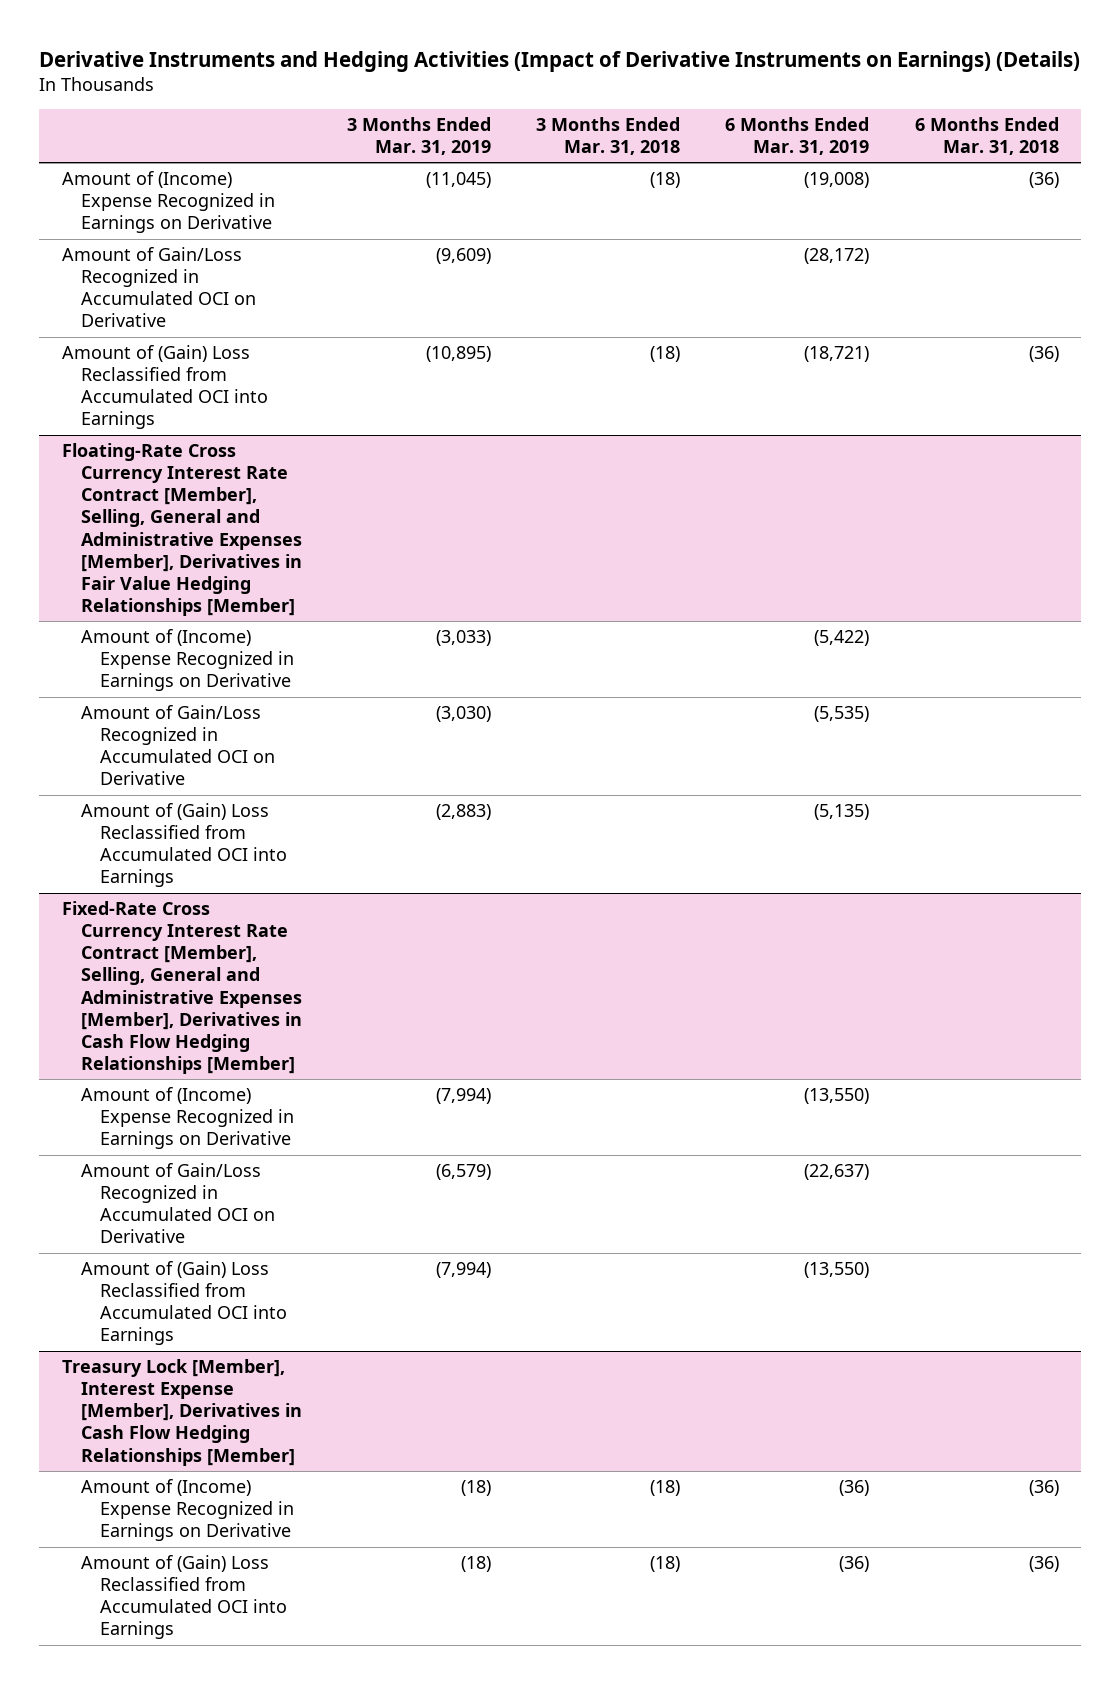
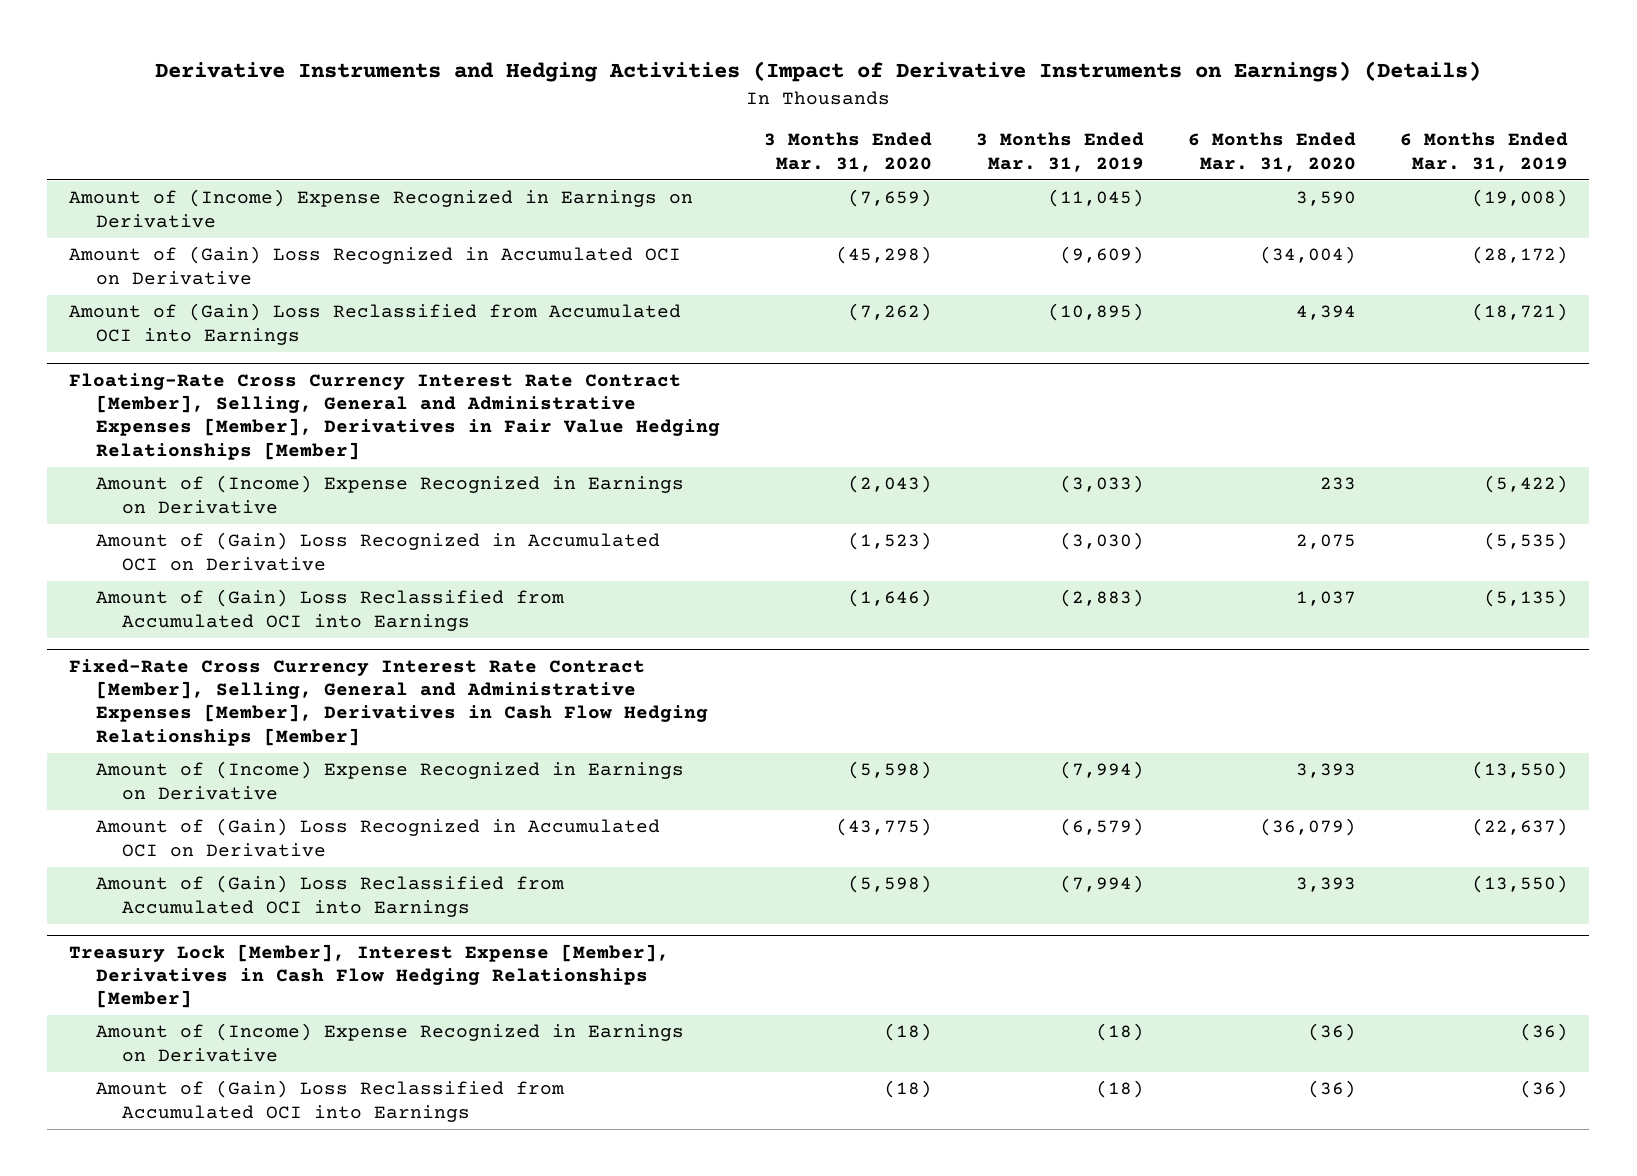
- | 3 Months Ended Mar. 31, 2019 | 3 Months Ended Mar. 31, 2018 | 6 Months Ended Mar. 31, 2019 | 6 Months Ended Mar. 31, 2018
+ | 3 Months Ended Mar. 31, 2020 | 3 Months Ended Mar. 31, 2019 | 6 Months Ended Mar. 31, 2020 | 6 Months Ended Mar. 31, 2019
- Amount of Gain/Loss Recognized in Accumulated OCI on Derivative | (9,609) | | (28,172) |
+ Amount of (Gain) Loss Recognized in Accumulated OCI on Derivative | (45,298) | (9,609) | (34,004) | (28,172)
@ Floating-Rate Cross Currency Interest Rate Contract [Member], Selling, General and Administrative Expenses [Member], Derivatives in Fair Value Hedging Relationships [Member]
- Amount of Gain/Loss Recognized in Accumulated OCI on Derivative | (3,030) | | (5,535) |
+ Amount of (Gain) Loss Recognized in Accumulated OCI on Derivative | (1,523) | (3,030) | 2,075 | (5,535)
@ Fixed-Rate Cross Currency Interest Rate Contract [Member], Selling, General and Administrative Expenses [Member], Derivatives in Cash Flow Hedging Relationships [Member]
- Amount of Gain/Loss Recognized in Accumulated OCI on Derivative | (6,579) | | (22,637) |
+ Amount of (Gain) Loss Recognized in Accumulated OCI on Derivative | (43,775) | (6,579) | (36,079) | (22,637)

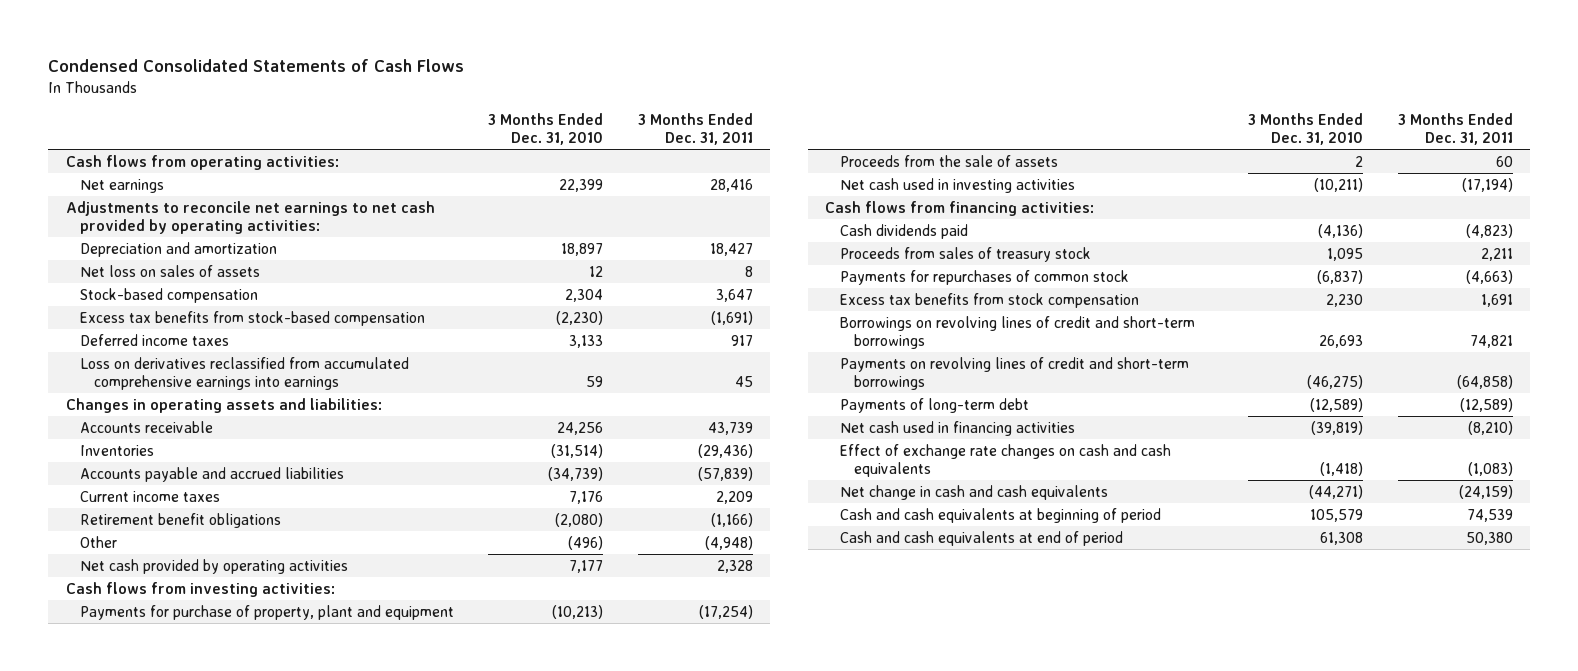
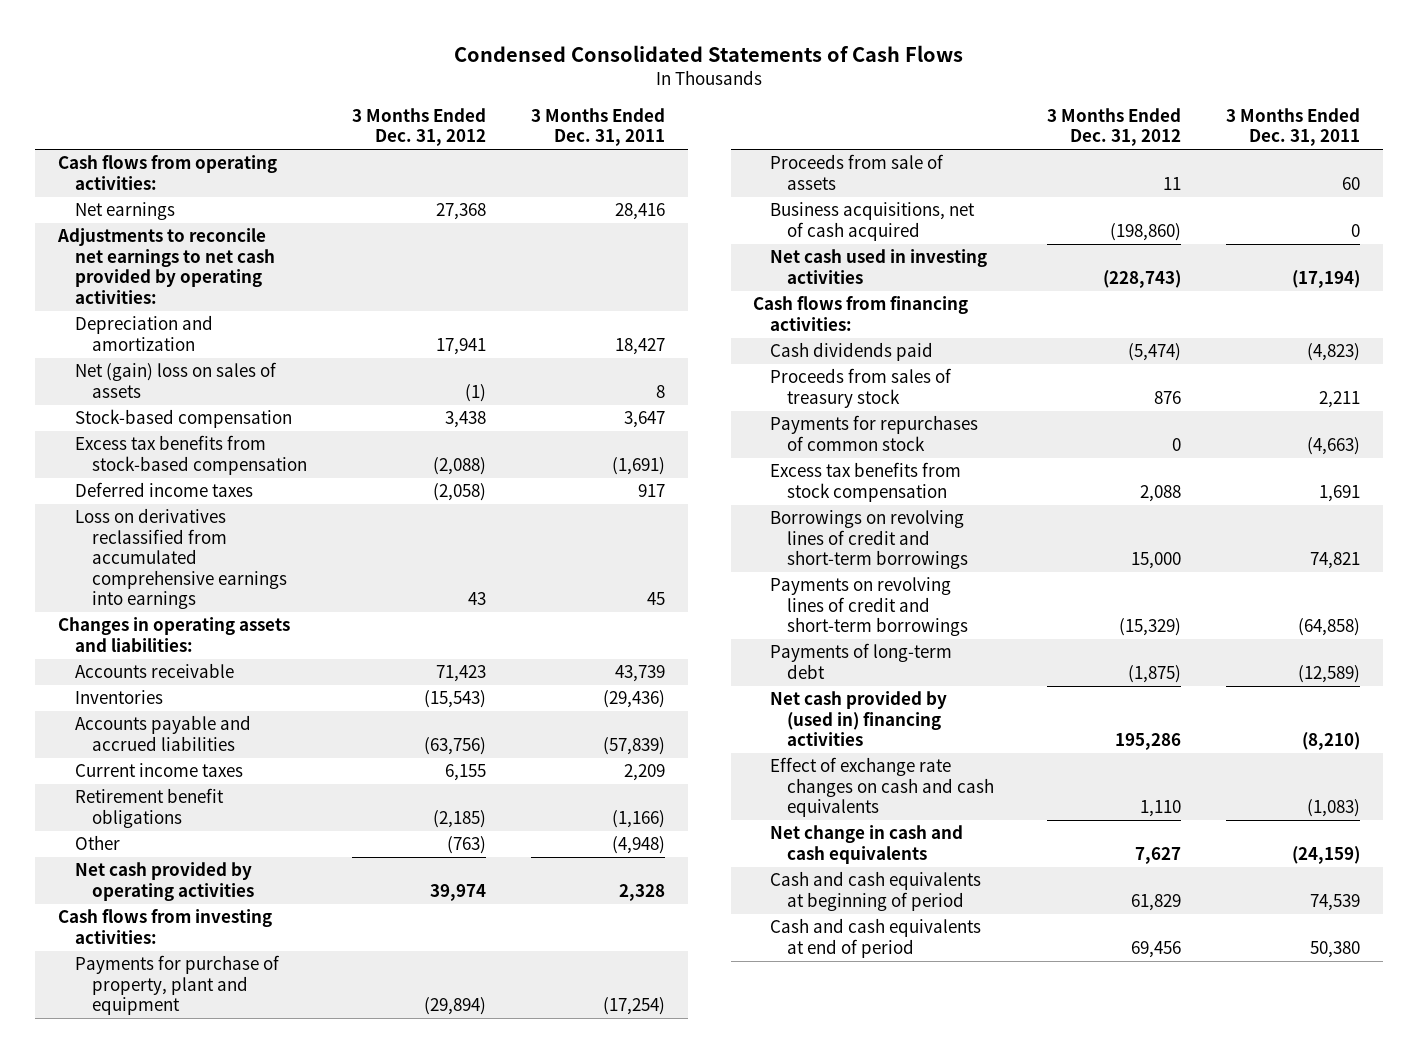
- | 3 Months Ended Dec. 31, 2010 | 3 Months Ended Dec. 31, 2011
+ | 3 Months Ended Dec. 31, 2012 | 3 Months Ended Dec. 31, 2011
- Net loss on sales of assets | 12 | 8
+ Net (gain) loss on sales of assets | (1) | 8
- Proceeds from the sale of assets | 2 | 60
+ Proceeds from sale of assets | 11 | 60
+ Business acquisitions, net of cash acquired | (198,860) | 0
- Net cash used in financing activities | (39,819) | (8,210)
+ Net cash provided by (used in) financing activities | 195,286 | (8,210)

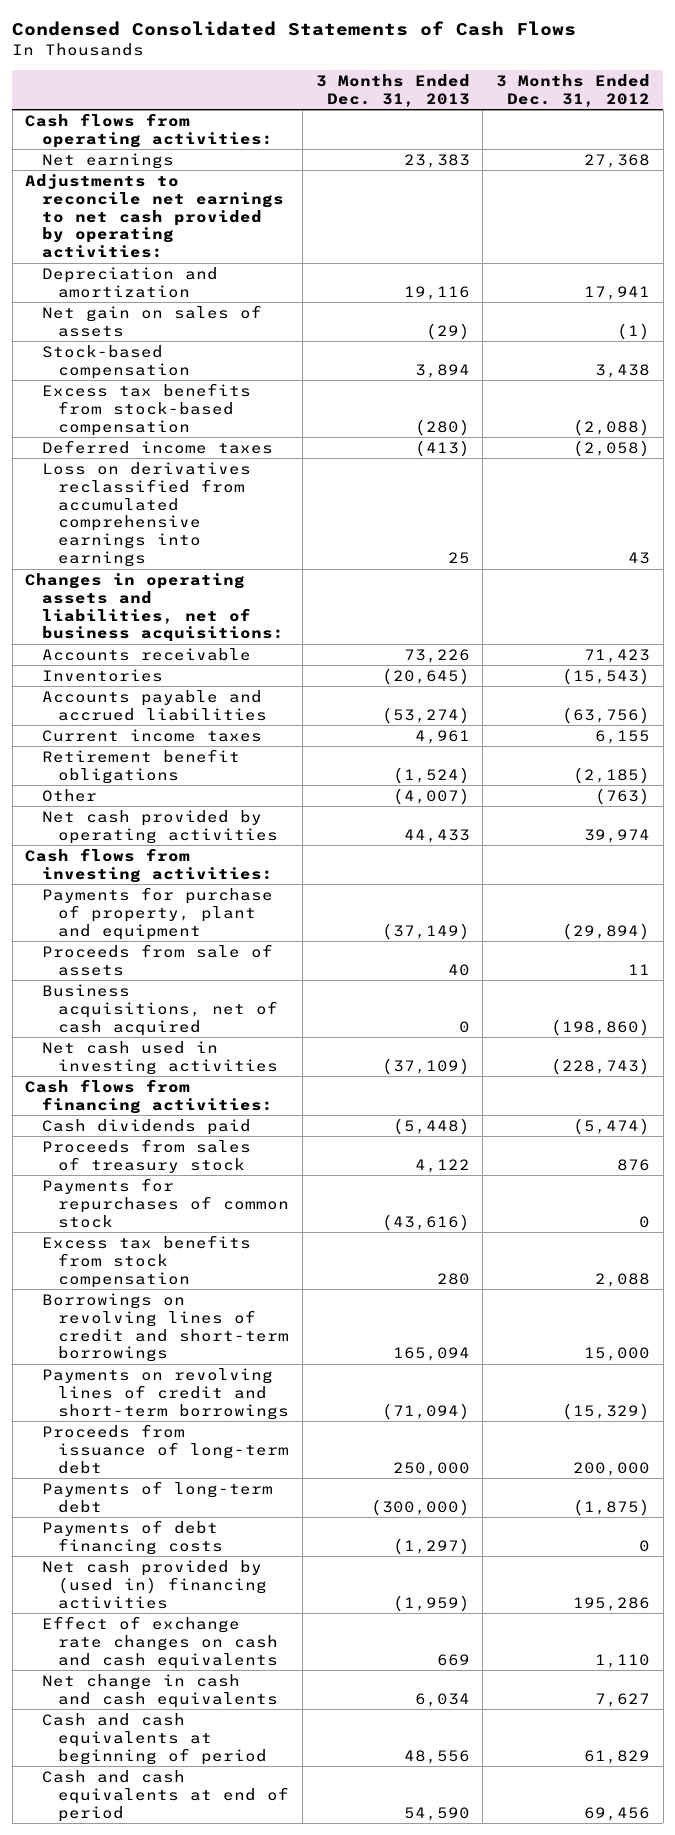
- | 3 Months Ended Dec. 31, 2012 | 3 Months Ended Dec. 31, 2011
+ | 3 Months Ended Dec. 31, 2013 | 3 Months Ended Dec. 31, 2012
- Net (gain) loss on sales of assets | (1) | 8
+ Net gain on sales of assets | (29) | (1)
- Changes in operating assets and liabilities:
+ Changes in operating assets and liabilities, net of business acquisitions:
+ Proceeds from issuance of long-term debt | 250,000 | 200,000
+ Payments of debt financing costs | (1,297) | 0

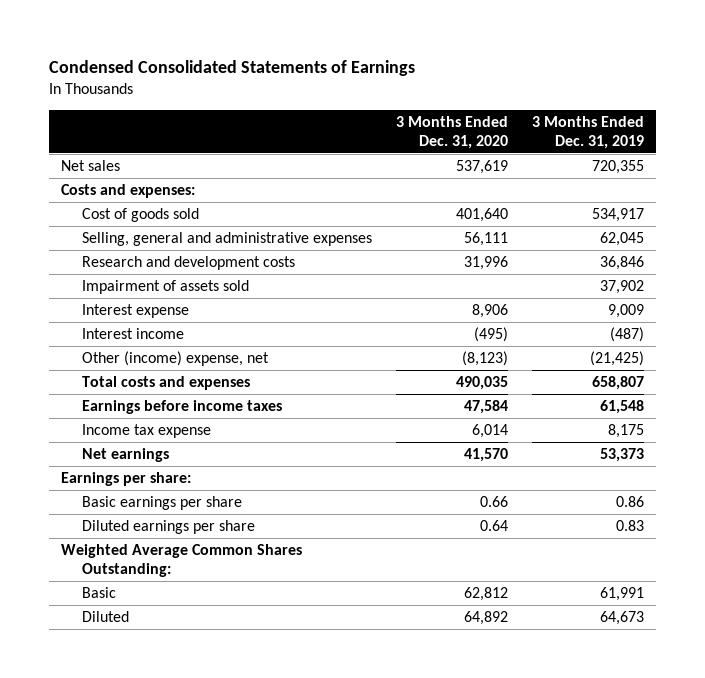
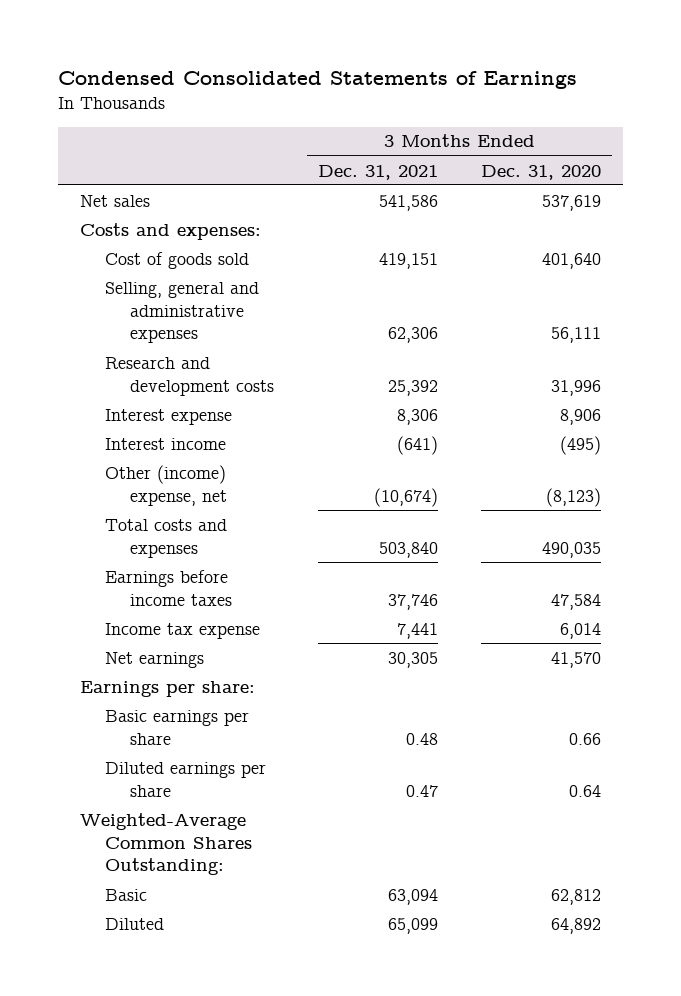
- | 3 Months Ended Dec. 31, 2020 | 3 Months Ended Dec. 31, 2019
+ | 3 Months Ended Dec. 31, 2021 | 3 Months Ended Dec. 31, 2020
- Impairment of assets sold | | 37,902
- Weighted Average Common Shares Outstanding:
+ Weighted-Average Common Shares Outstanding:

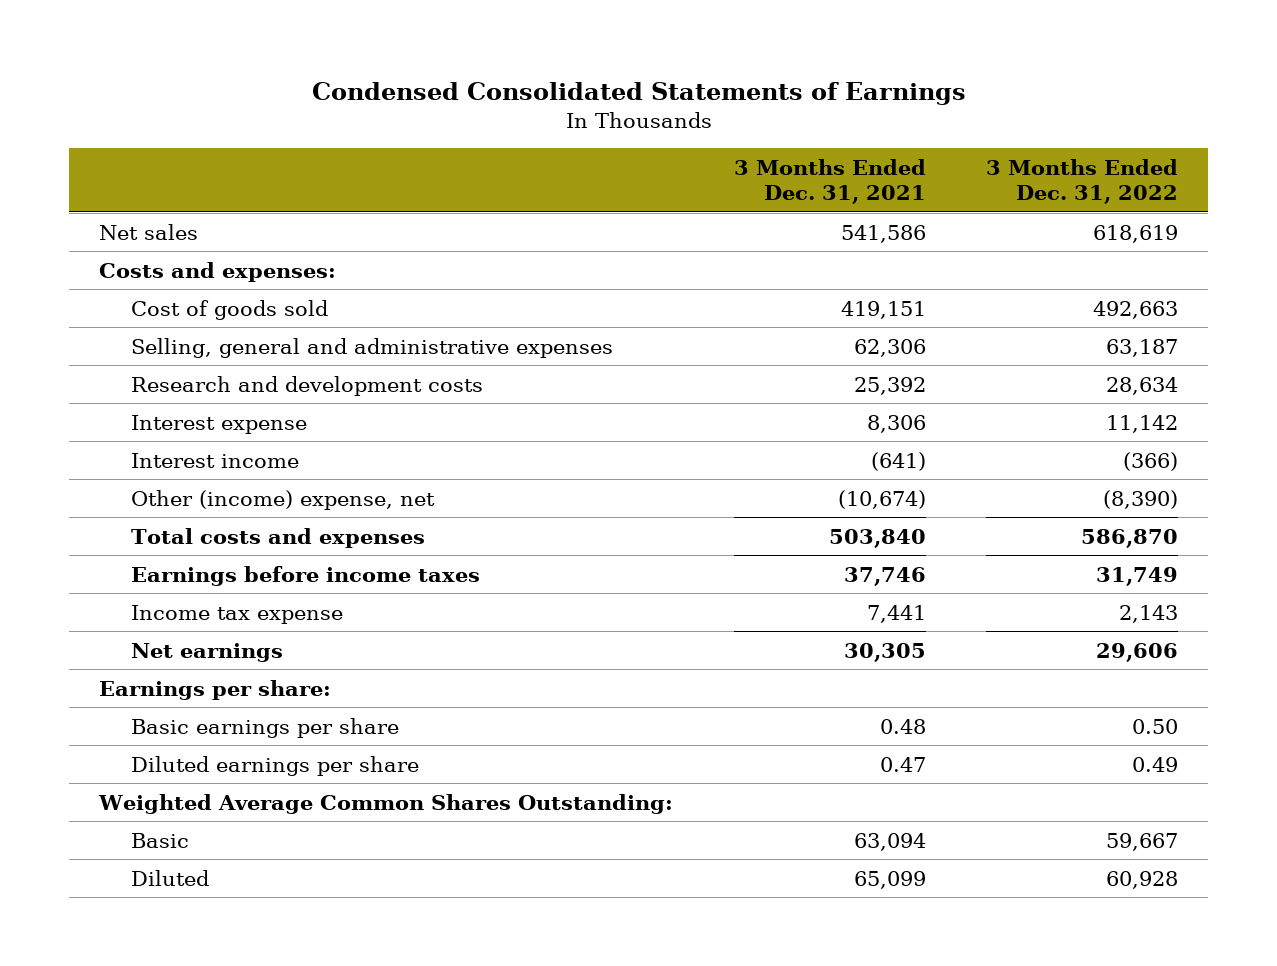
- | 3 Months Ended Dec. 31, 2021 | 3 Months Ended Dec. 31, 2020
+ | 3 Months Ended Dec. 31, 2021 | 3 Months Ended Dec. 31, 2022
- Weighted-Average Common Shares Outstanding:
+ Weighted Average Common Shares Outstanding:

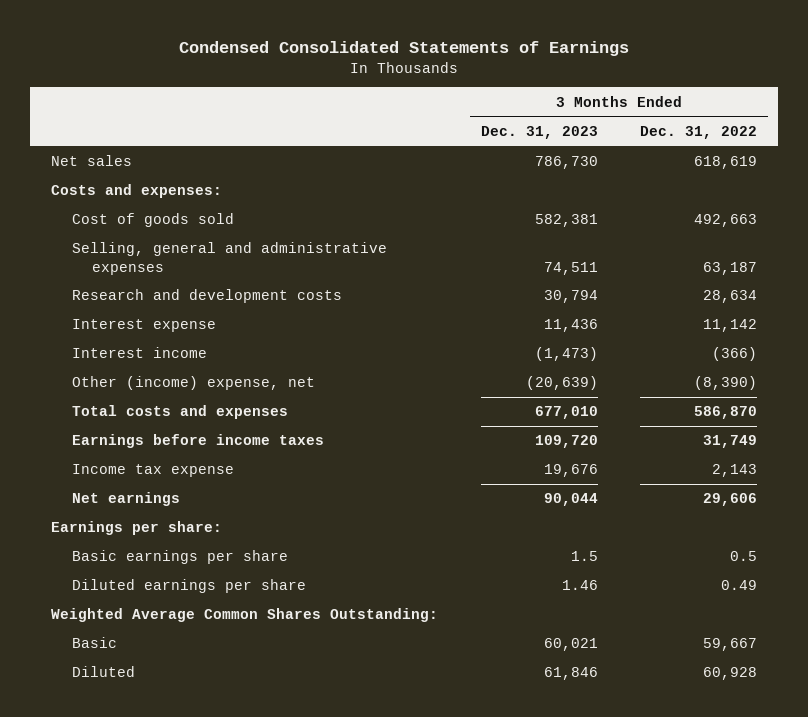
- | 3 Months Ended Dec. 31, 2021 | 3 Months Ended Dec. 31, 2022
+ | 3 Months Ended Dec. 31, 2023 | 3 Months Ended Dec. 31, 2022
- Basic earnings per share | 0.48 | 0.50
+ Basic earnings per share | 1.5 | 0.5

